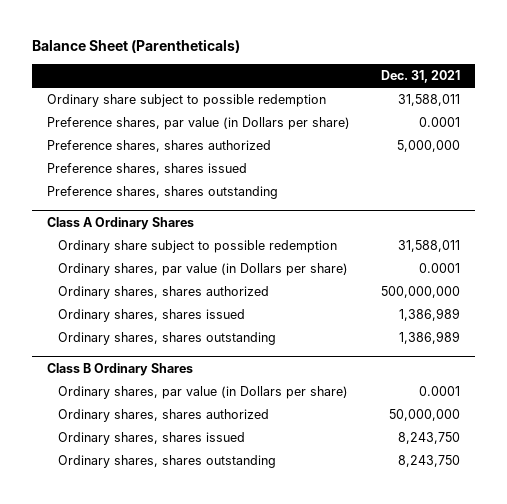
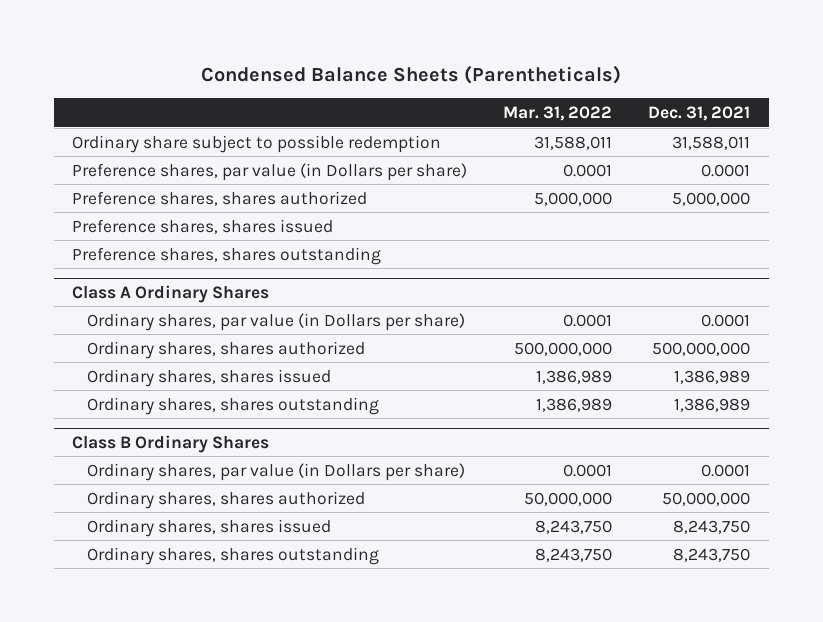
- Balance Sheet (Parentheticals)
+ Condensed Balance Sheets (Parentheticals)
- | Dec. 31, 2021
+ | Mar. 31, 2022 | Dec. 31, 2021
@ Class A Ordinary Shares
- Ordinary share subject to possible redemption | 31,588,011

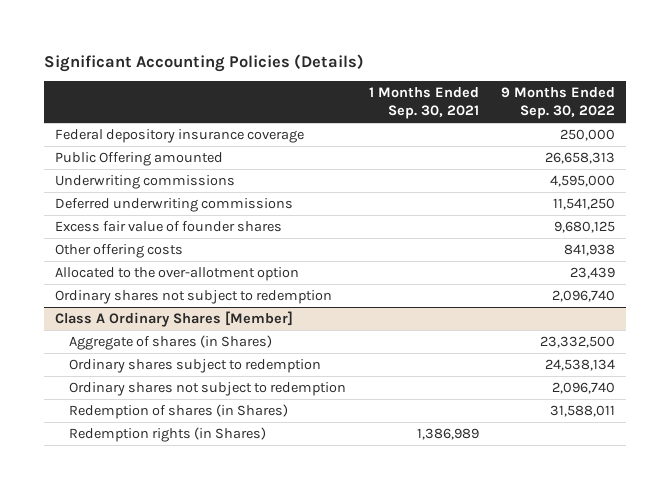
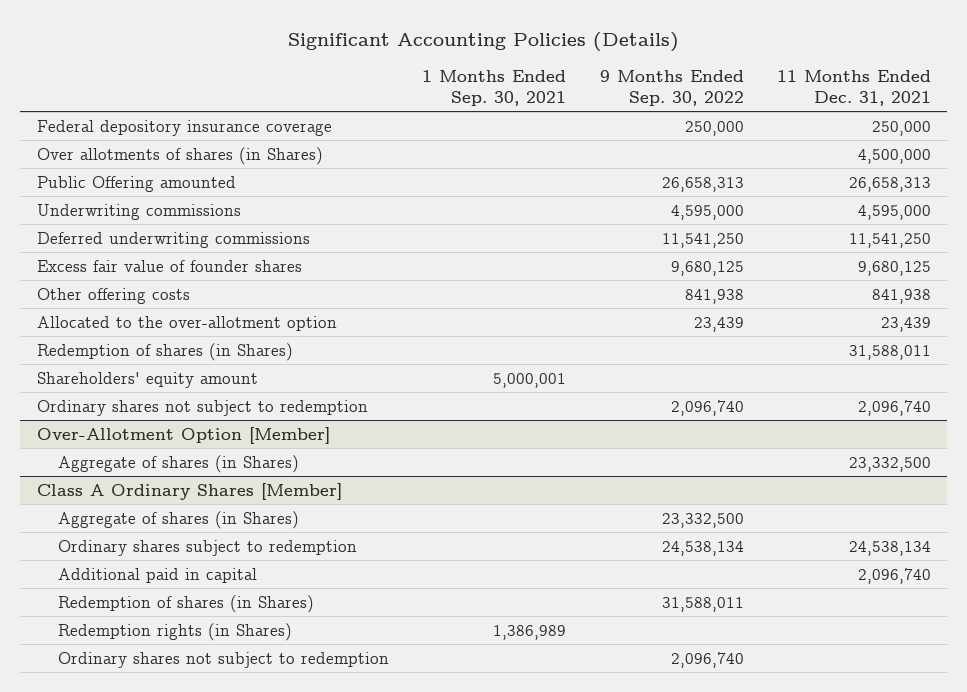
- | 1 Months Ended Sep. 30, 2021 | 9 Months Ended Sep. 30, 2022
+ | 1 Months Ended Sep. 30, 2021 | 9 Months Ended Sep. 30, 2022 | 11 Months Ended Dec. 31, 2021
+ Over allotments of shares (in Shares) | | | 4,500,000
+ Redemption of shares (in Shares) | | | 31,588,011
+ Shareholders' equity amount | 5,000,001 | |
+ Over-Allotment Option [Member]
+ Aggregate of shares (in Shares) | | | 23,332,500
@ Class A Ordinary Shares [Member]
+ Additional paid in capital | | | 2,096,740
moved down: Ordinary shares not subject to redemption | | 2,096,740 |

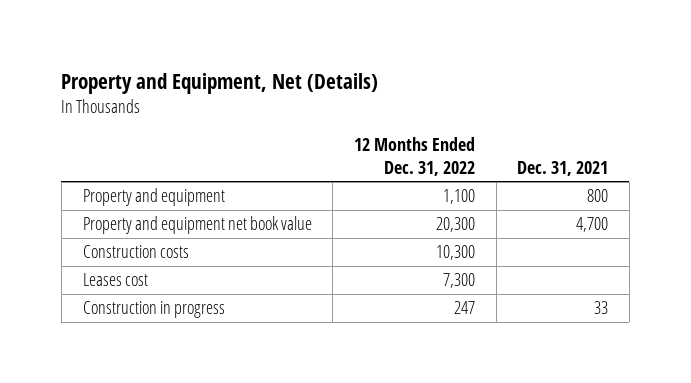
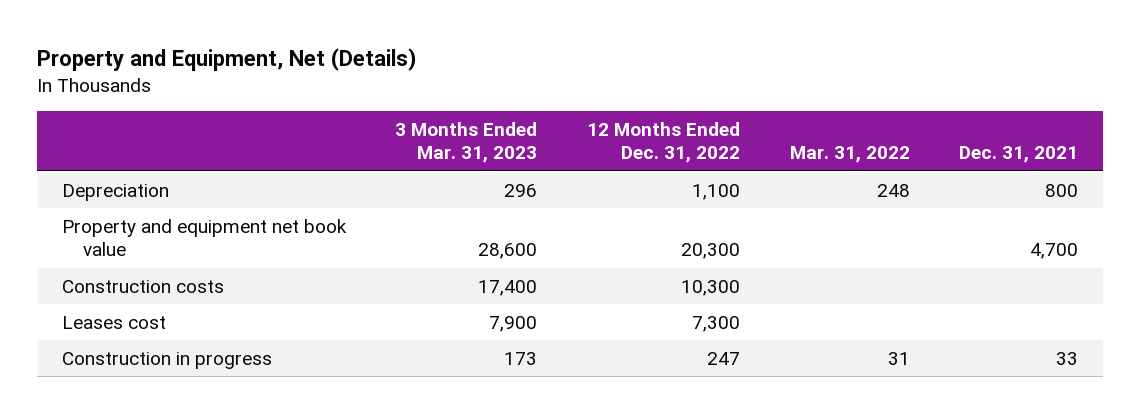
- | 12 Months Ended Dec. 31, 2022 | Dec. 31, 2021
+ | 3 Months Ended Mar. 31, 2023 | 12 Months Ended Dec. 31, 2022 | Mar. 31, 2022 | Dec. 31, 2021
- Property and equipment | 1,100 | 800
+ Depreciation | 296 | 1,100 | 248 | 800

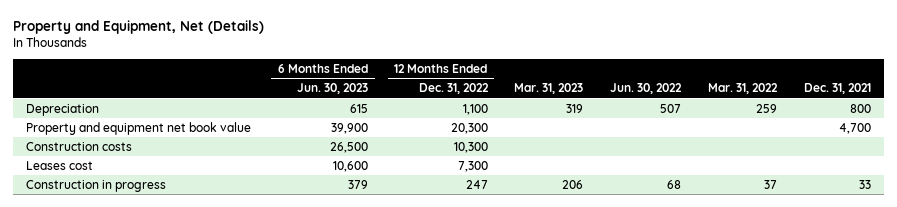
- | 3 Months Ended Mar. 31, 2023 | 12 Months Ended Dec. 31, 2022 | Mar. 31, 2022 | Dec. 31, 2021
+ | 6 Months Ended Jun. 30, 2023 | 12 Months Ended Dec. 31, 2022 | Mar. 31, 2023 | Jun. 30, 2022 | Mar. 31, 2022 | Dec. 31, 2021
- Depreciation | 296 | 1,100 | 248 | 800
+ Depreciation | 615 | 1,100 | 319 | 507 | 259 | 800
- Construction in progress | 173 | 247 | 31 | 33
+ Construction in progress | 379 | 247 | 206 | 68 | 37 | 33

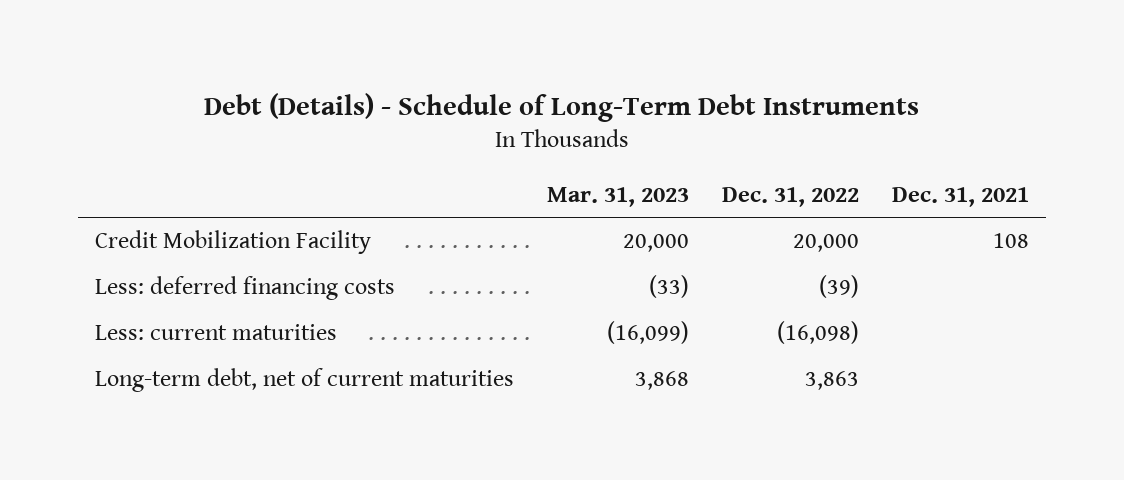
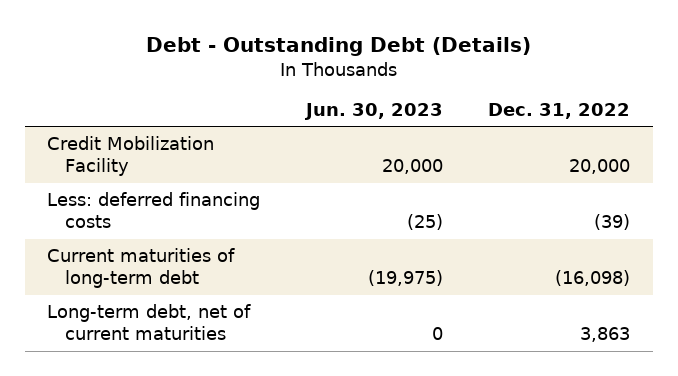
- Debt (Details) - Schedule of Long-Term Debt Instruments
+ Debt - Outstanding Debt (Details)
- | Mar. 31, 2023 | Dec. 31, 2022 | Dec. 31, 2021
+ | Jun. 30, 2023 | Dec. 31, 2022
- Less: current maturities | (16,099) | (16,098) |
+ Current maturities of long-term debt | (19,975) | (16,098)

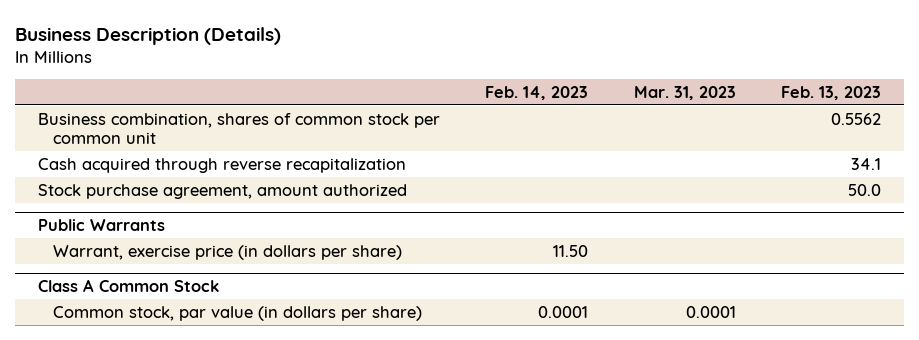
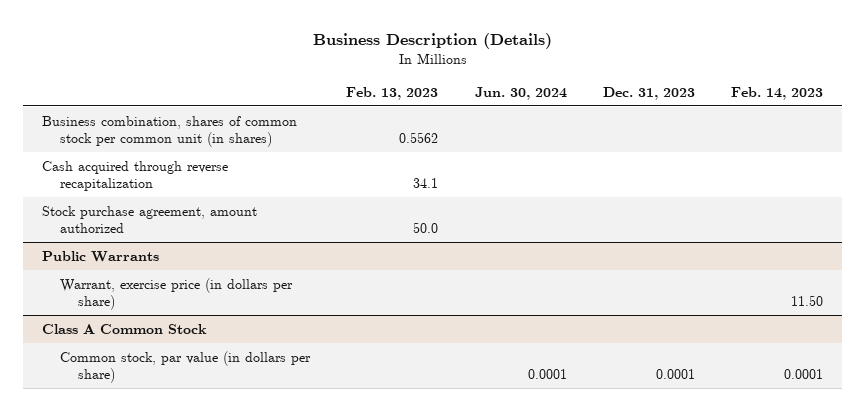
- | Feb. 14, 2023 | Mar. 31, 2023 | Feb. 13, 2023
+ | Feb. 13, 2023 | Jun. 30, 2024 | Dec. 31, 2023 | Feb. 14, 2023
- Business combination, shares of common stock per common unit | | | 0.5562
+ Business combination, shares of common stock per common unit (in shares) | 0.5562 | | |

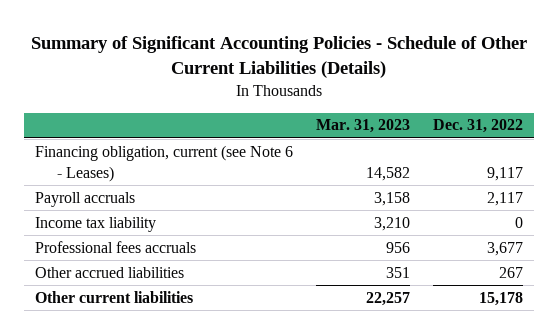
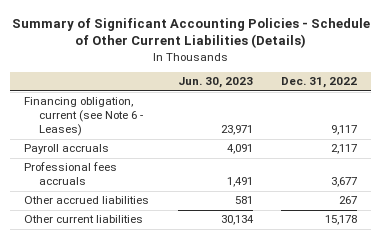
- | Mar. 31, 2023 | Dec. 31, 2022
+ | Jun. 30, 2023 | Dec. 31, 2022
- Income tax liability | 3,210 | 0

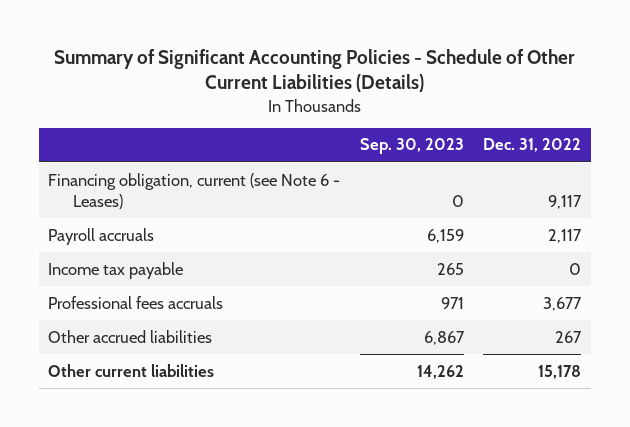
- | Jun. 30, 2023 | Dec. 31, 2022
+ | Sep. 30, 2023 | Dec. 31, 2022
+ Income tax payable | 265 | 0

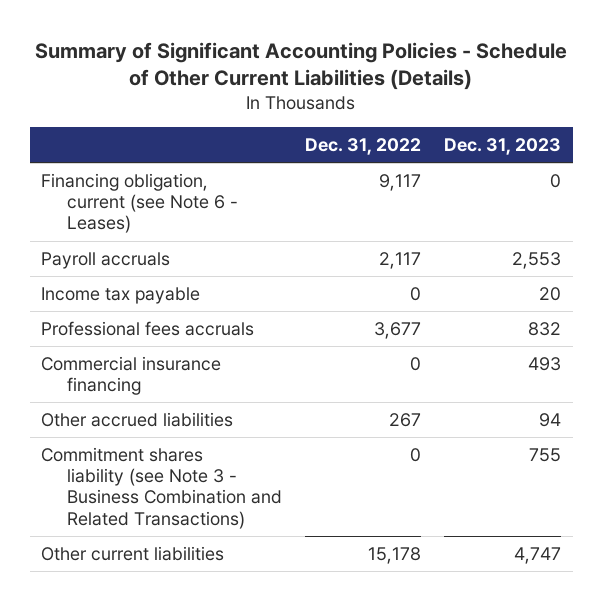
- | Sep. 30, 2023 | Dec. 31, 2022
+ | Dec. 31, 2022 | Dec. 31, 2023
+ Commercial insurance financing | 0 | 493
+ Commitment shares liability (see Note 3 - Business Combination and Related Transactions) | 0 | 755

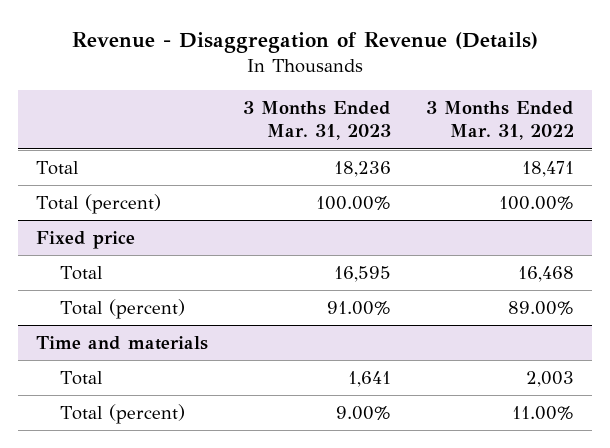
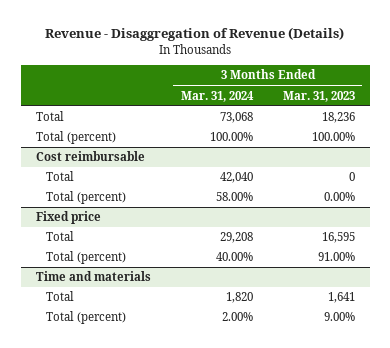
- | 3 Months Ended Mar. 31, 2023 | 3 Months Ended Mar. 31, 2022
+ | 3 Months Ended Mar. 31, 2024 | 3 Months Ended Mar. 31, 2023
+ Cost reimbursable
+ Total | 42,040 | 0
+ Total (percent) | 58.00% | 0.00%

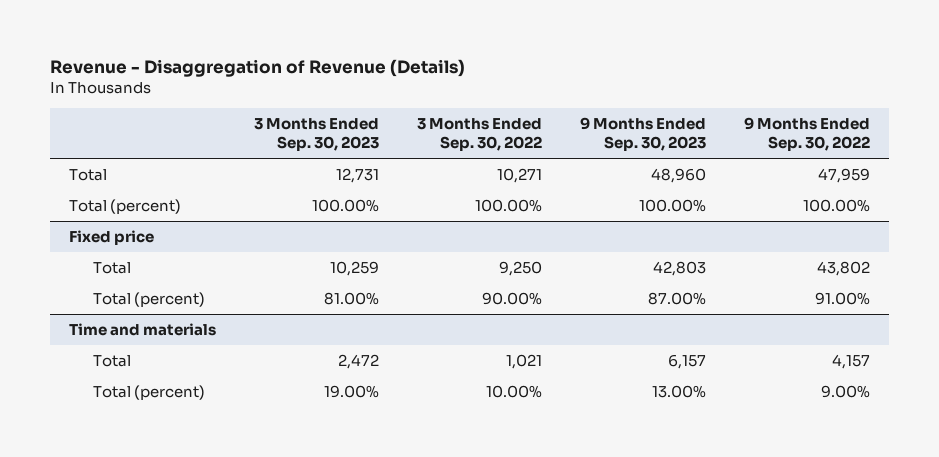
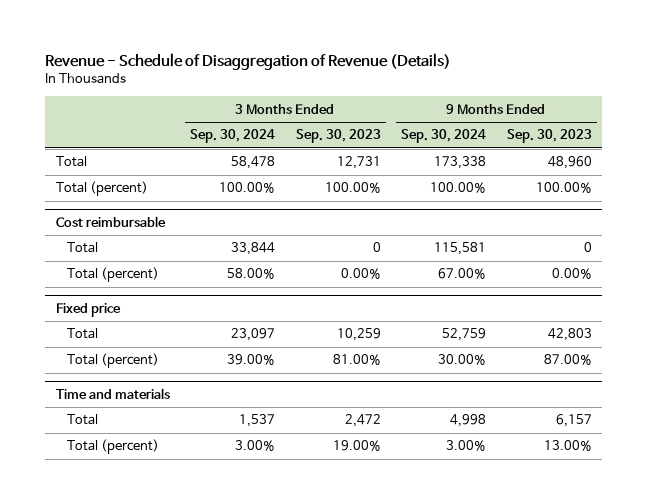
- Revenue - Disaggregation of Revenue (Details)
+ Revenue - Schedule of Disaggregation of Revenue (Details)
- | 3 Months Ended Sep. 30, 2023 | 3 Months Ended Sep. 30, 2022 | 9 Months Ended Sep. 30, 2023 | 9 Months Ended Sep. 30, 2022
+ | 3 Months Ended Sep. 30, 2024 | 3 Months Ended Sep. 30, 2023 | 9 Months Ended Sep. 30, 2024 | 9 Months Ended Sep. 30, 2023
+ Cost reimbursable
+ Total | 33,844 | 0 | 115,581 | 0
+ Total (percent) | 58.00% | 0.00% | 67.00% | 0.00%

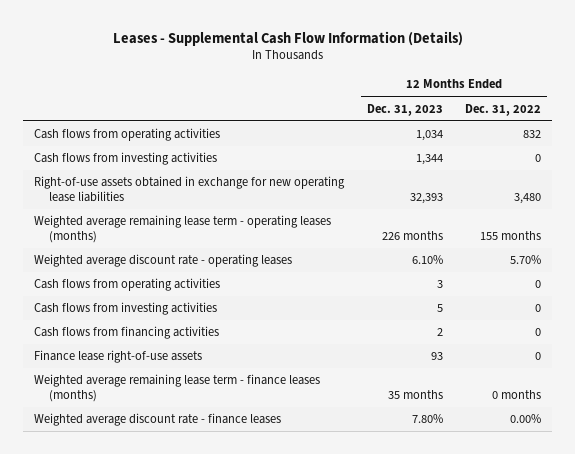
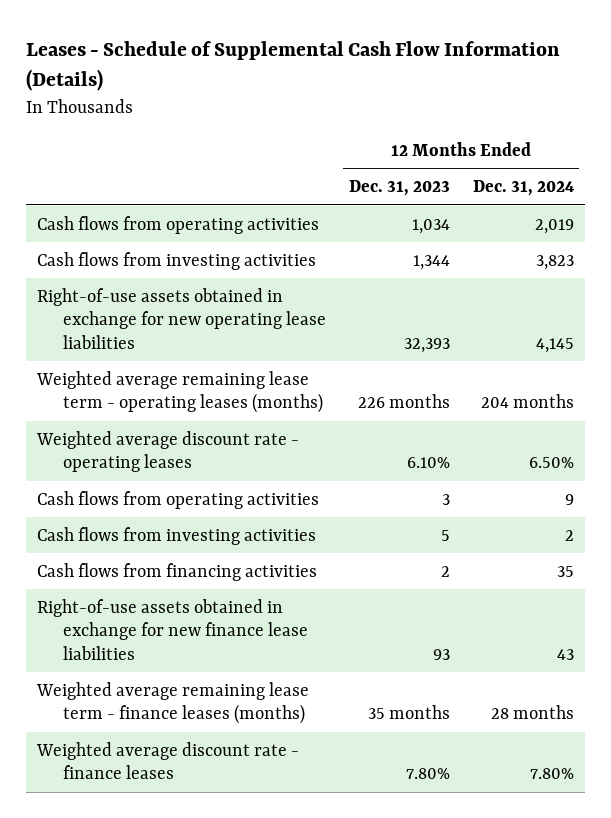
- Leases - Supplemental Cash Flow Information (Details)
+ Leases - Schedule of Supplemental Cash Flow Information (Details)
- | 12 Months Ended Dec. 31, 2023 | 12 Months Ended Dec. 31, 2022
+ | 12 Months Ended Dec. 31, 2023 | 12 Months Ended Dec. 31, 2024
- Finance lease right-of-use assets | 93 | 0
+ Right-of-use assets obtained in exchange for new finance lease liabilities | 93 | 43

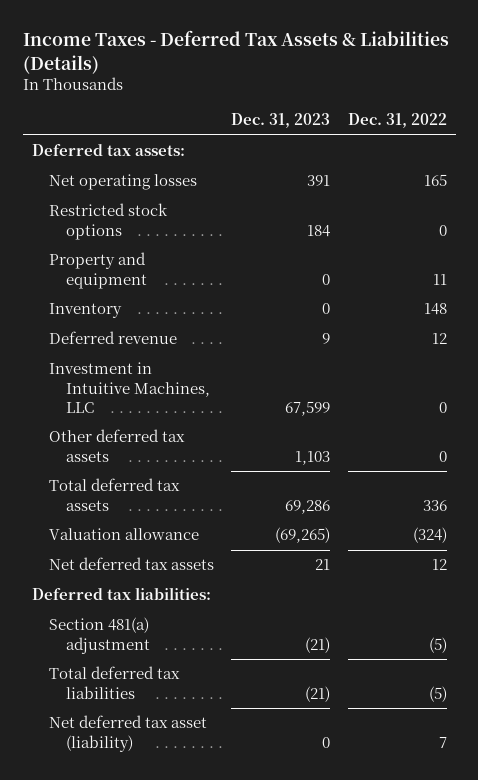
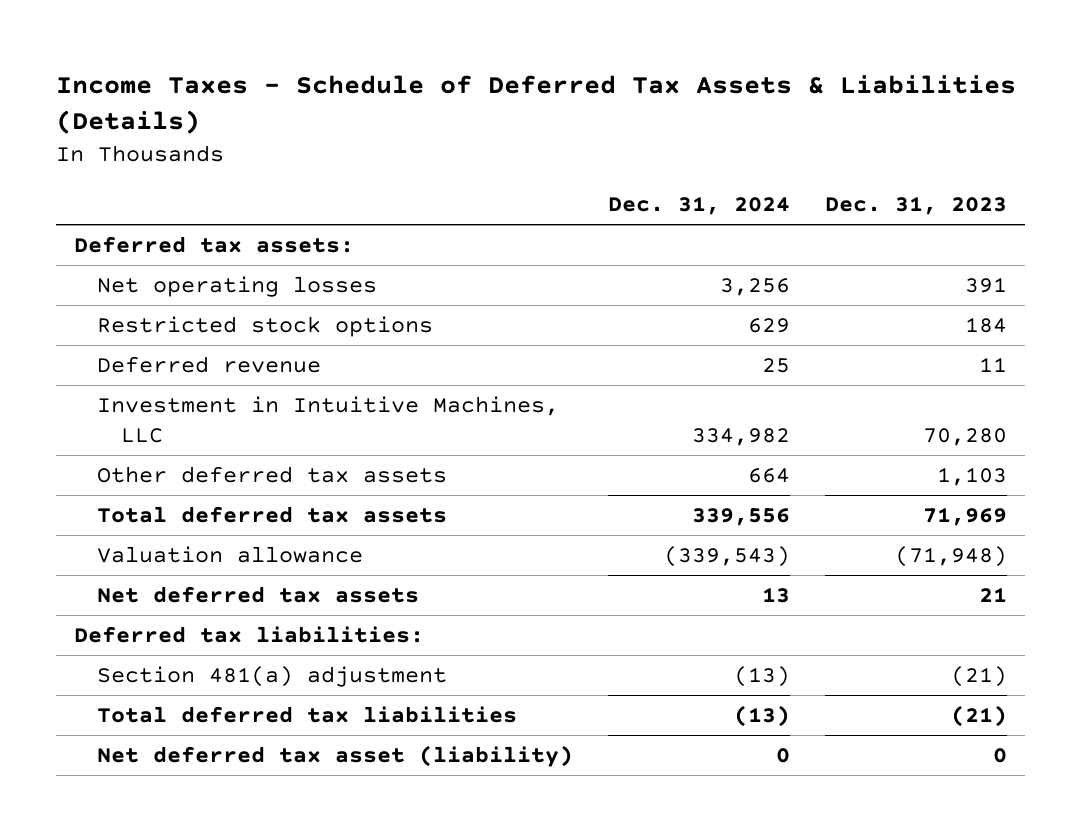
- Income Taxes - Deferred Tax Assets & Liabilities (Details)
+ Income Taxes - Schedule of Deferred Tax Assets & Liabilities (Details)
- | Dec. 31, 2023 | Dec. 31, 2022
+ | Dec. 31, 2024 | Dec. 31, 2023
- Property and equipment | 0 | 11
- Inventory | 0 | 148
- Deferred revenue | 9 | 12
- Investment in Intuitive Machines, LLC | 67,599 | 0
+ Deferred revenue | 25 | 11
+ Investment in Intuitive Machines, LLC | 334,982 | 70,280
- Total deferred tax assets | 69,286 | 336
- Valuation allowance | (69,265) | (324)
+ Total deferred tax assets | 339,556 | 71,969
+ Valuation allowance | (339,543) | (71,948)

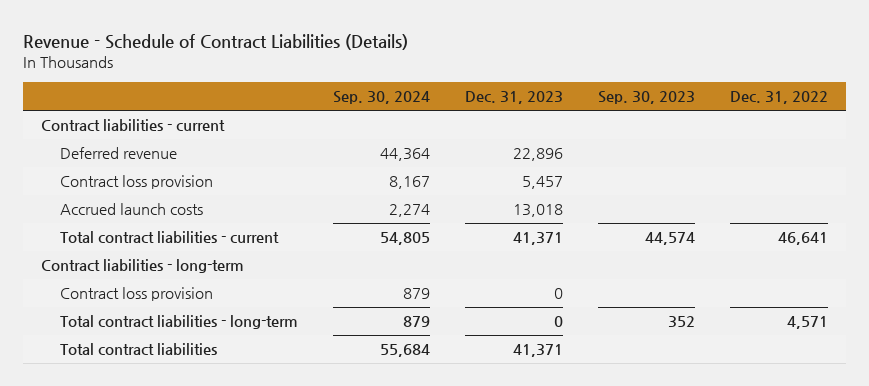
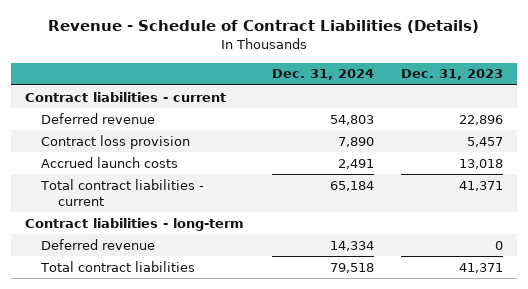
- | Sep. 30, 2024 | Dec. 31, 2023 | Sep. 30, 2023 | Dec. 31, 2022
+ | Dec. 31, 2024 | Dec. 31, 2023
- Contract loss provision | 879 | 0 | |
- Total contract liabilities - long-term | 879 | 0 | 352 | 4,571
+ Deferred revenue | 14,334 | 0

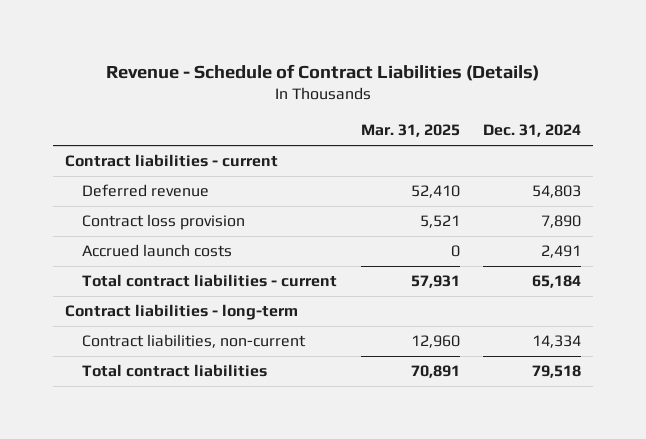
- | Dec. 31, 2024 | Dec. 31, 2023
+ | Mar. 31, 2025 | Dec. 31, 2024
- Deferred revenue | 14,334 | 0
+ Contract liabilities, non-current | 12,960 | 14,334

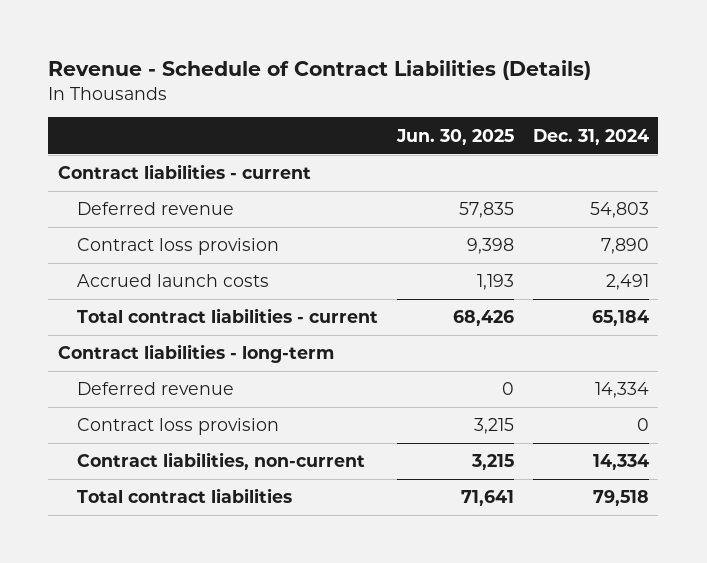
- | Mar. 31, 2025 | Dec. 31, 2024
+ | Jun. 30, 2025 | Dec. 31, 2024
+ Deferred revenue | 0 | 14,334
+ Contract loss provision | 3,215 | 0

